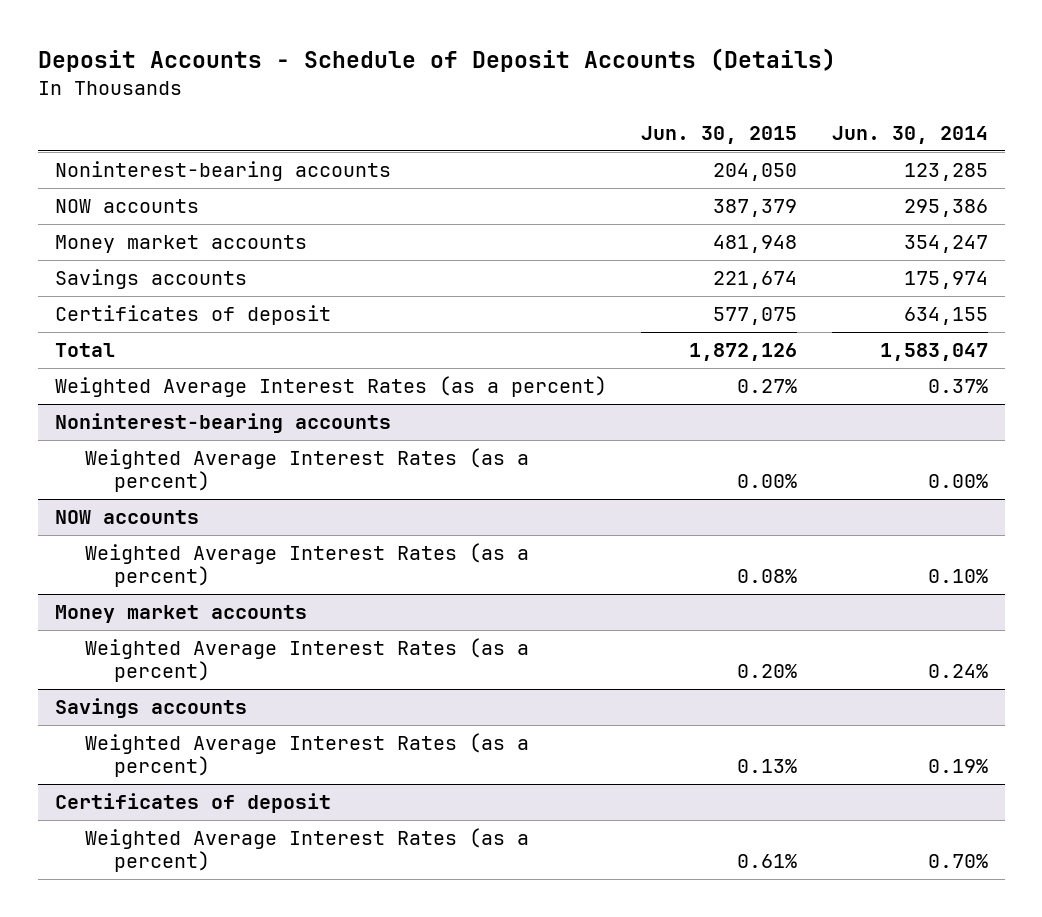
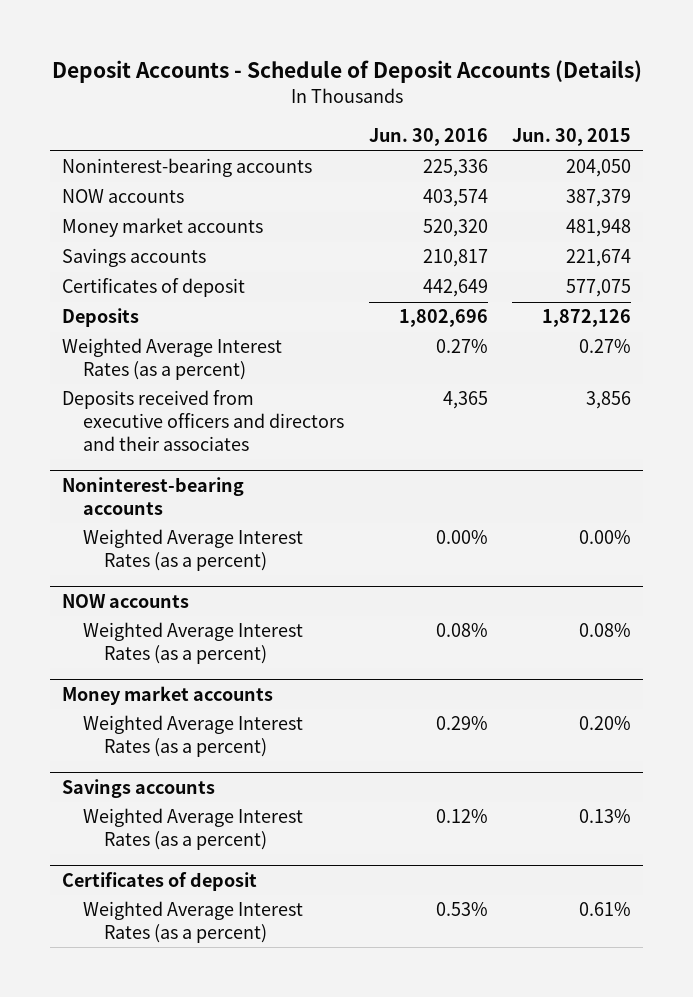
- | Jun. 30, 2015 | Jun. 30, 2014
+ | Jun. 30, 2016 | Jun. 30, 2015
- Total | 1,872,126 | 1,583,047
+ Deposits | 1,802,696 | 1,872,126
+ Deposits received from executive officers and directors and their associates | 4,365 | 3,856

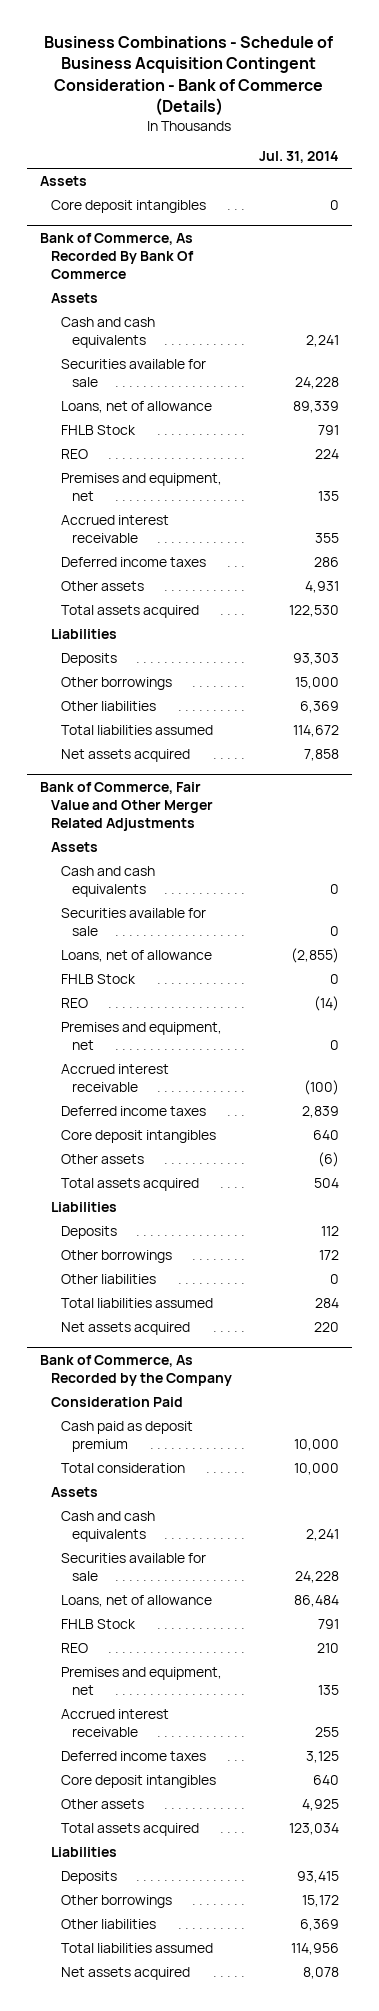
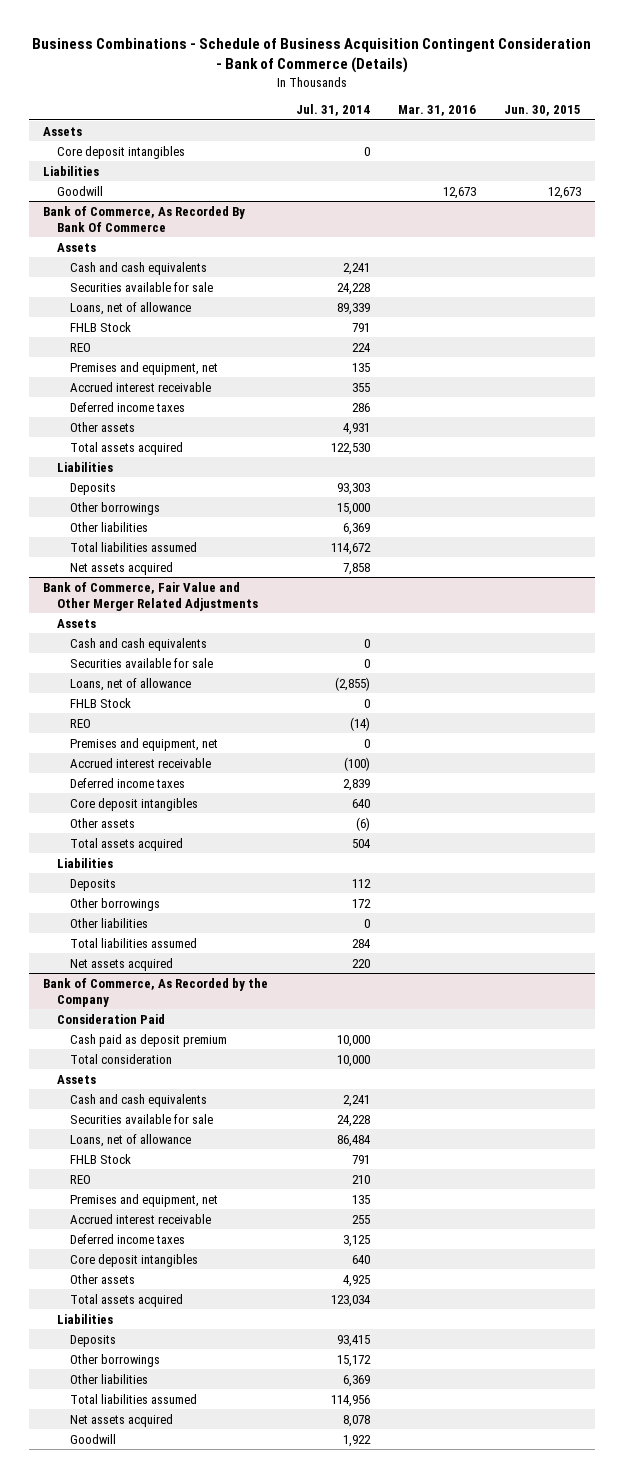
- | Jul. 31, 2014
+ | Jul. 31, 2014 | Mar. 31, 2016 | Jun. 30, 2015
+ Liabilities
+ Goodwill | | 12,673 | 12,673
@ Bank of Commerce, As Recorded by the Company
+ Goodwill | 1,922 | |

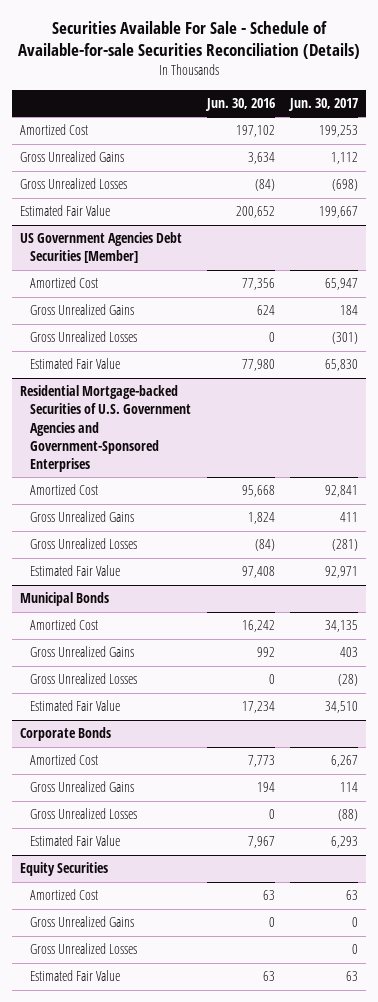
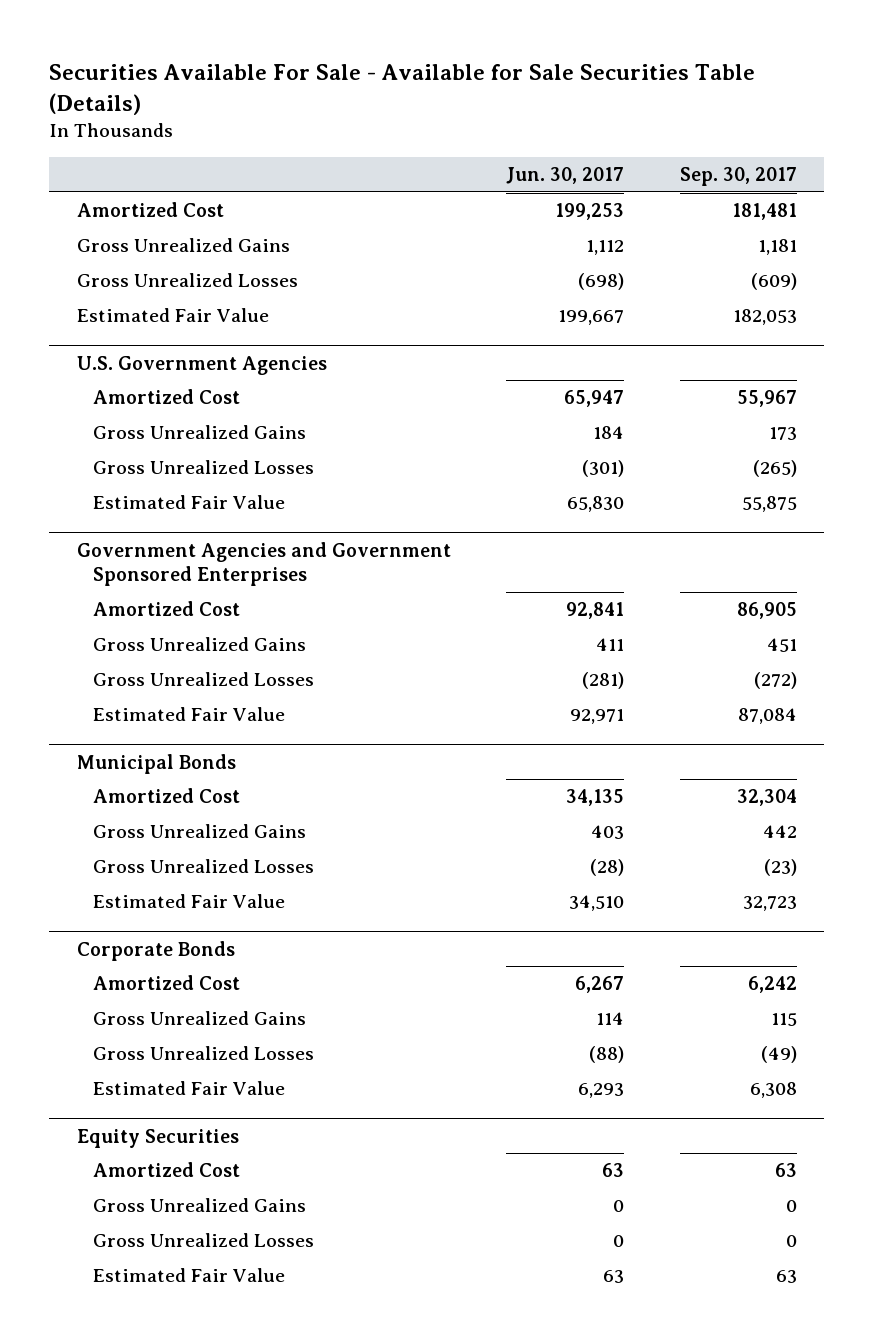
- Securities Available For Sale - Schedule of Available-for-sale Securities Reconciliation (Details)
+ Securities Available For Sale - Available for Sale Securities Table (Details)
- | Jun. 30, 2016 | Jun. 30, 2017
+ | Jun. 30, 2017 | Sep. 30, 2017
- US Government Agencies Debt Securities [Member]
+ U.S. Government Agencies
- Residential Mortgage-backed Securities of U.S. Government Agencies and Government-Sponsored Enterprises
+ Government Agencies and Government Sponsored Enterprises

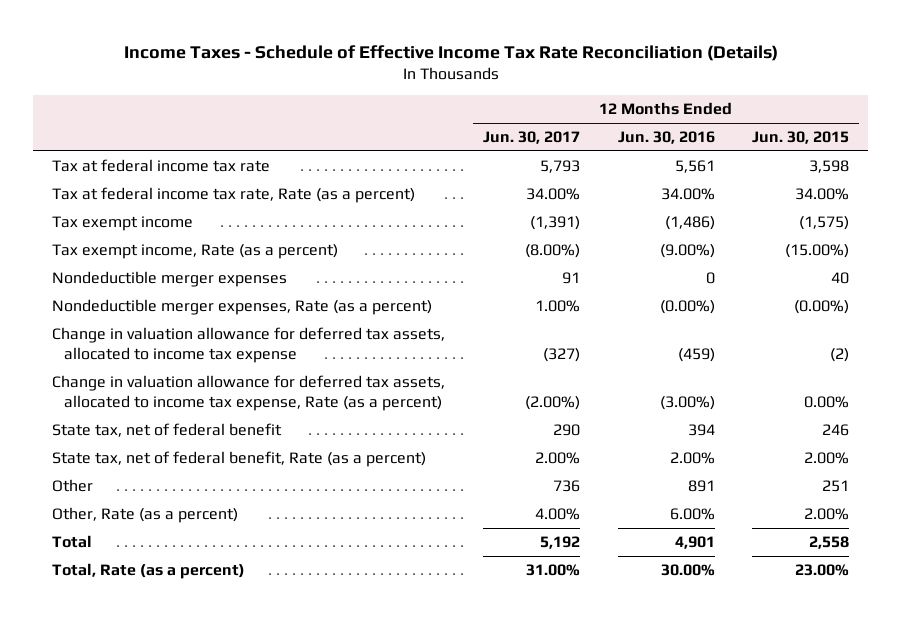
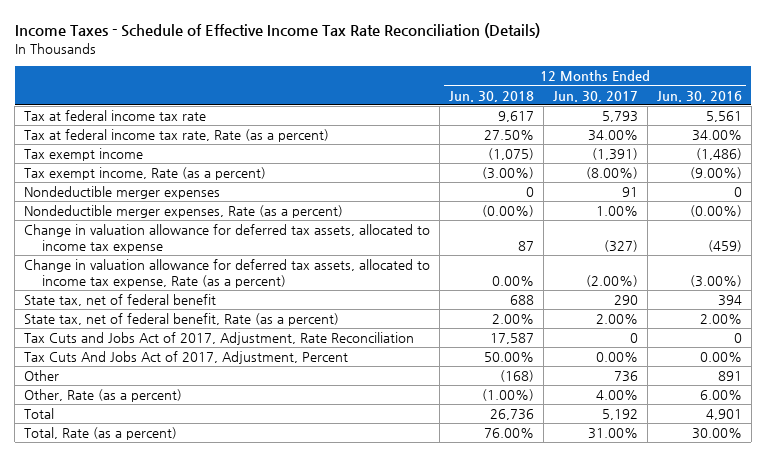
- | 12 Months Ended Jun. 30, 2017 | 12 Months Ended Jun. 30, 2016 | 12 Months Ended Jun. 30, 2015
+ | 12 Months Ended Jun. 30, 2018 | 12 Months Ended Jun. 30, 2017 | 12 Months Ended Jun. 30, 2016
+ Tax Cuts and Jobs Act of 2017, Adjustment, Rate Reconciliation | 17,587 | 0 | 0
+ Tax Cuts And Jobs Act of 2017, Adjustment, Percent | 50.00% | 0.00% | 0.00%

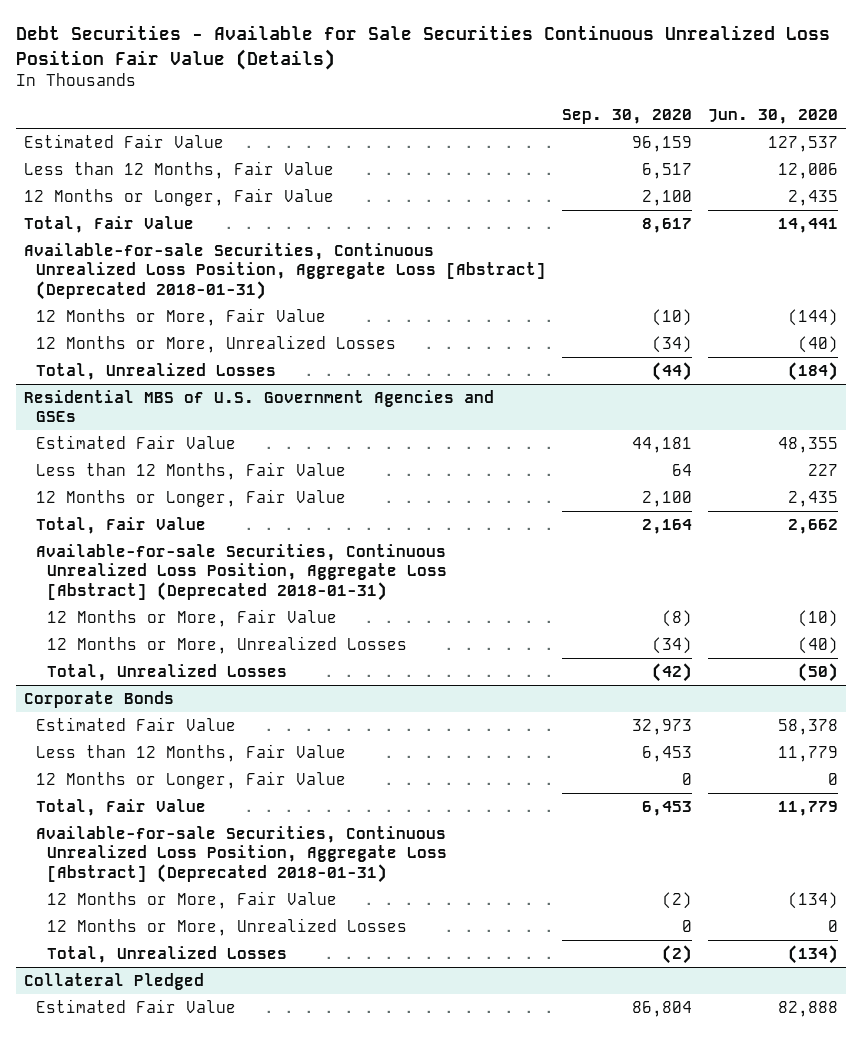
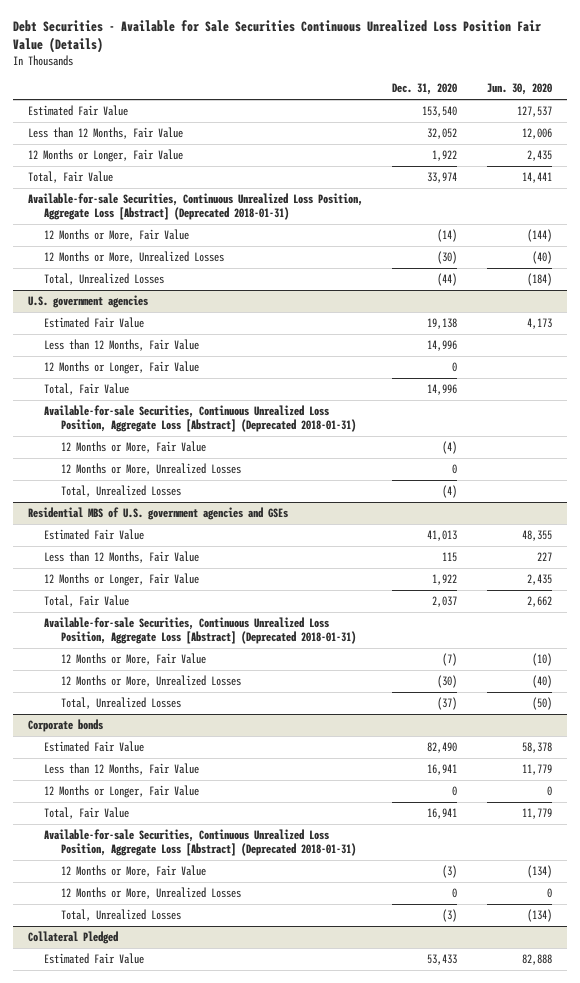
- | Sep. 30, 2020 | Jun. 30, 2020
+ | Dec. 31, 2020 | Jun. 30, 2020
- Residential MBS of U.S. Government Agencies and GSEs
+ U.S. government agencies
+ Estimated Fair Value | 19,138 | 4,173
+ Less than 12 Months, Fair Value | 14,996 |
+ 12 Months or Longer, Fair Value | 0 |
+ Total, Fair Value | 14,996 |
+ Available-for-sale Securities, Continuous Unrealized Loss Position, Aggregate Loss [Abstract] (Deprecated 2018-01-31)
+ 12 Months or More, Fair Value | (4) |
+ 12 Months or More, Unrealized Losses | 0 |
+ Total, Unrealized Losses | (4) |
+ Residential MBS of U.S. government agencies and GSEs
- Corporate Bonds
+ Corporate bonds

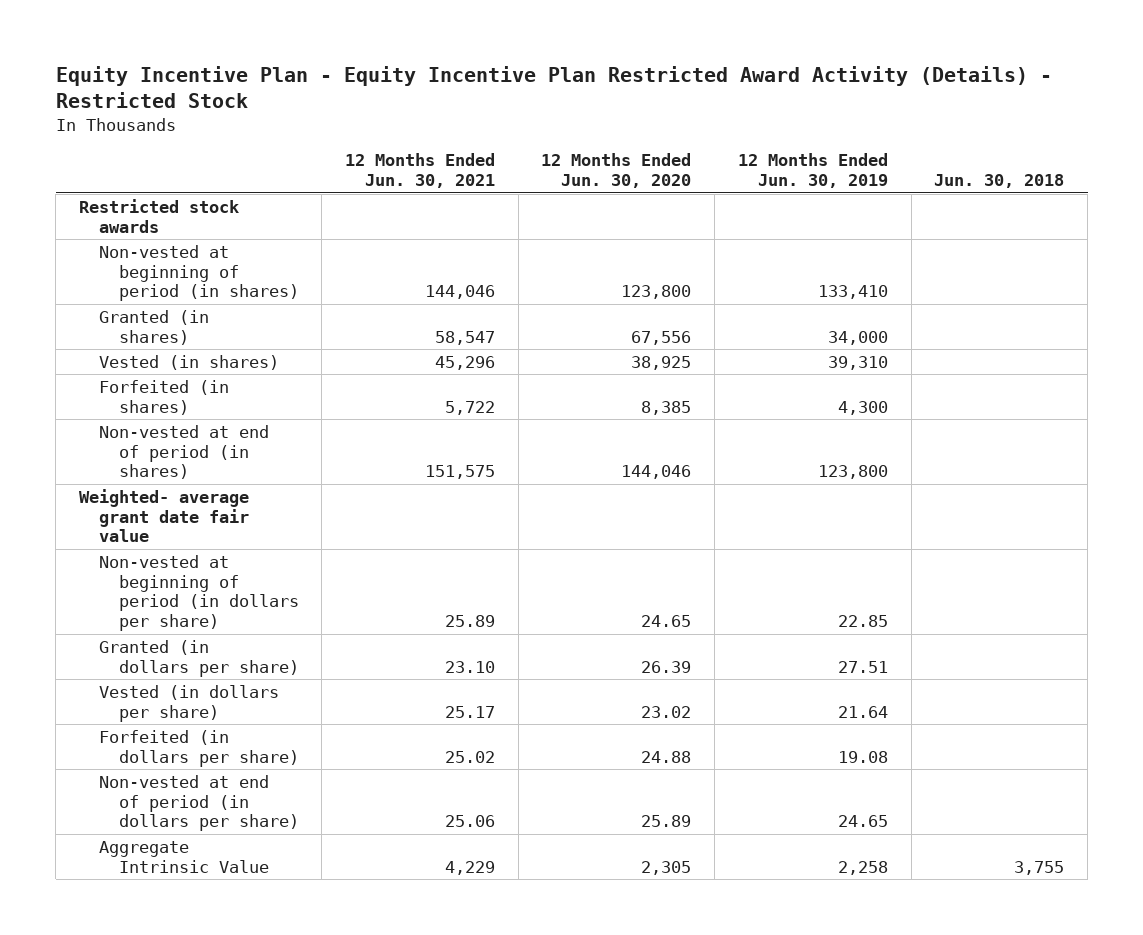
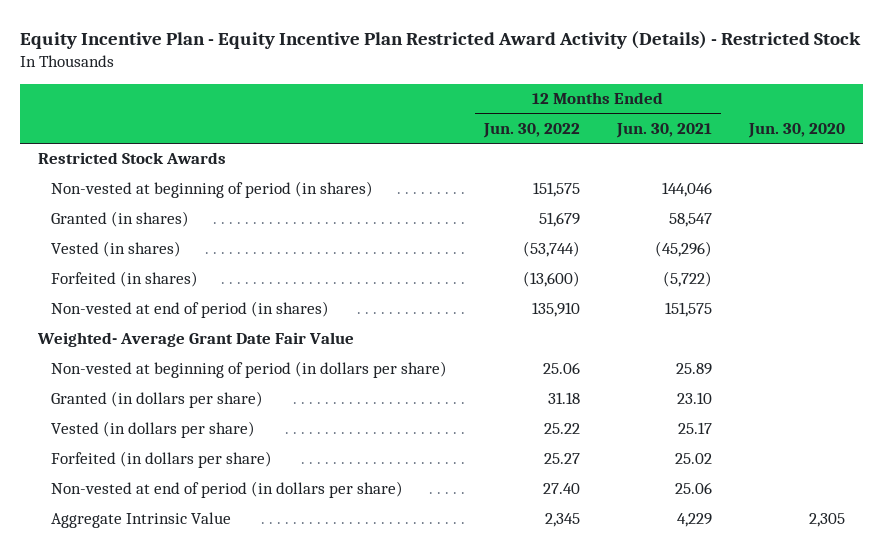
- | 12 Months Ended Jun. 30, 2021 | 12 Months Ended Jun. 30, 2020 | 12 Months Ended Jun. 30, 2019 | Jun. 30, 2018
+ | 12 Months Ended Jun. 30, 2022 | 12 Months Ended Jun. 30, 2021 | Jun. 30, 2020
- Restricted stock awards
+ Restricted Stock Awards
- Vested (in shares) | 45,296 | 38,925 | 39,310 |
- Forfeited (in shares) | 5,722 | 8,385 | 4,300 |
+ Vested (in shares) | (53,744) | (45,296) |
+ Forfeited (in shares) | (13,600) | (5,722) |
- Weighted- average grant date fair value
+ Weighted- Average Grant Date Fair Value

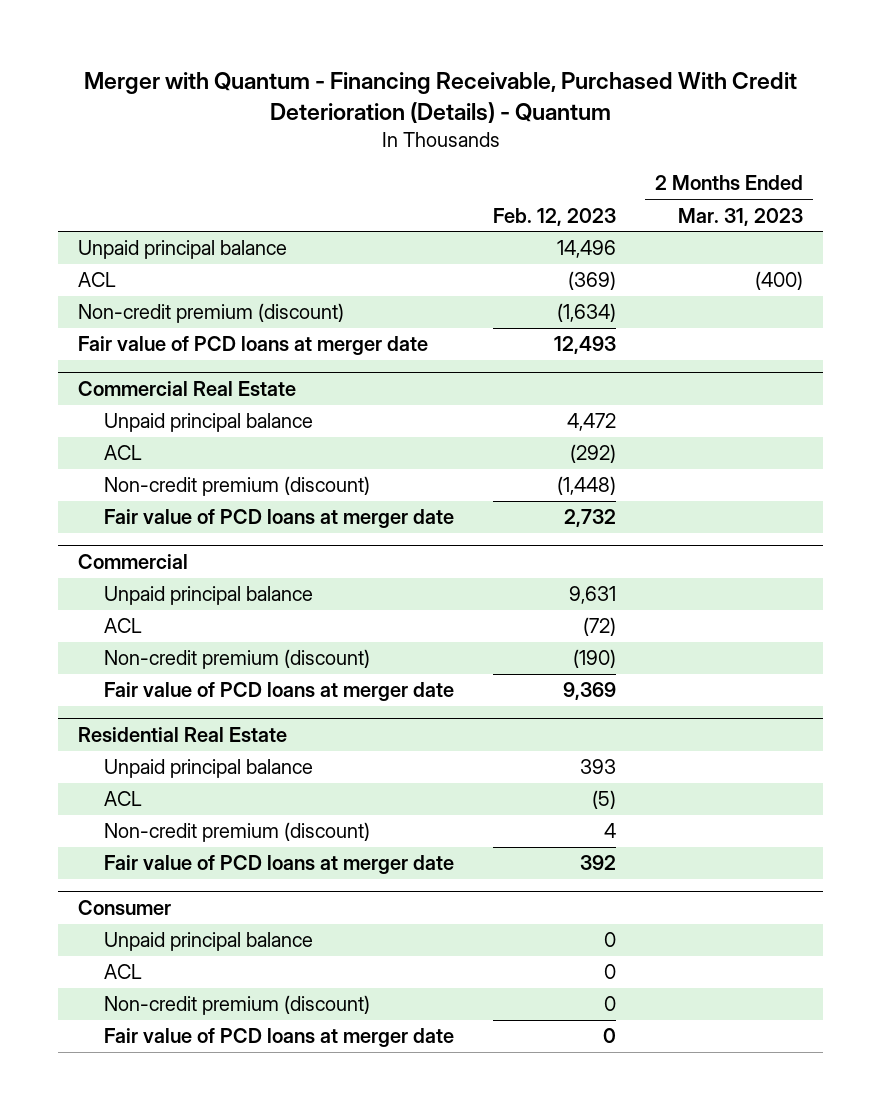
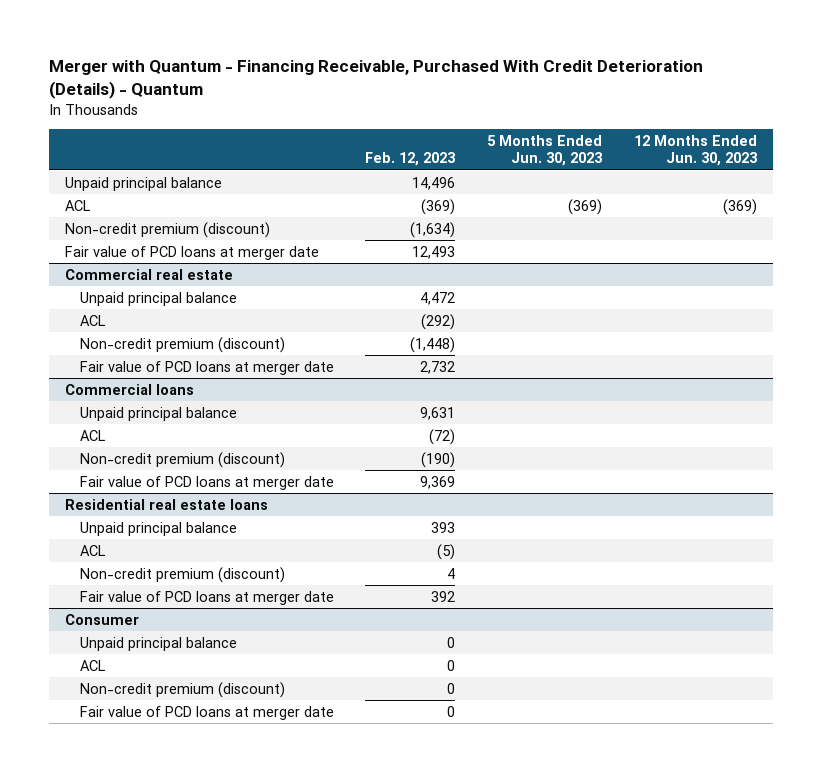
- | Feb. 12, 2023 | 2 Months Ended Mar. 31, 2023
+ | Feb. 12, 2023 | 5 Months Ended Jun. 30, 2023 | 12 Months Ended Jun. 30, 2023
- Commercial Real Estate
+ Commercial real estate
- Commercial
+ Commercial loans
- Residential Real Estate
+ Residential real estate loans

